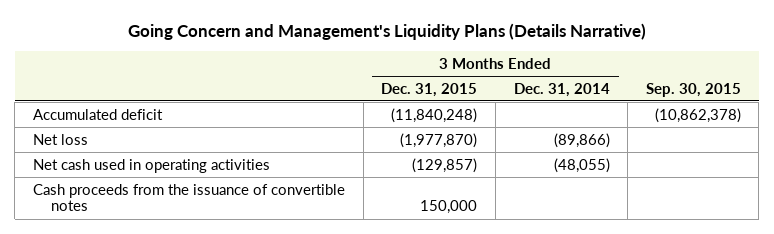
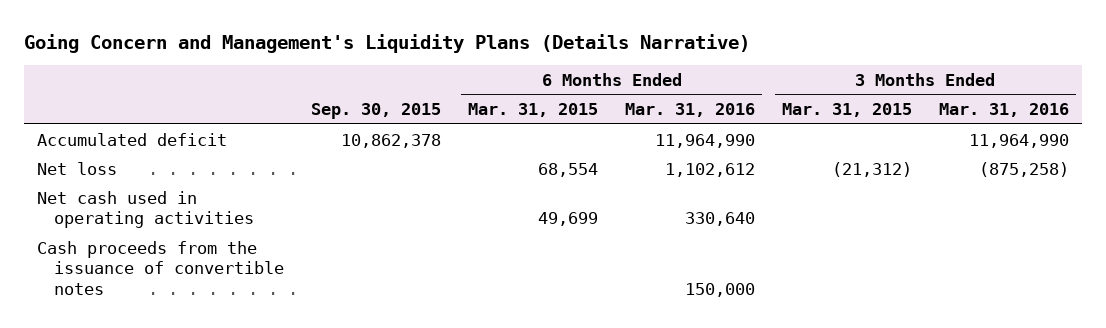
- | 3 Months Ended Dec. 31, 2015 | 3 Months Ended Dec. 31, 2014 | Sep. 30, 2015
+ | Sep. 30, 2015 | 6 Months Ended Mar. 31, 2015 | 6 Months Ended Mar. 31, 2016 | 3 Months Ended Mar. 31, 2015 | 3 Months Ended Mar. 31, 2016
- Accumulated deficit | (11,840,248) | | (10,862,378)
+ Accumulated deficit | 10,862,378 | | 11,964,990 | | 11,964,990

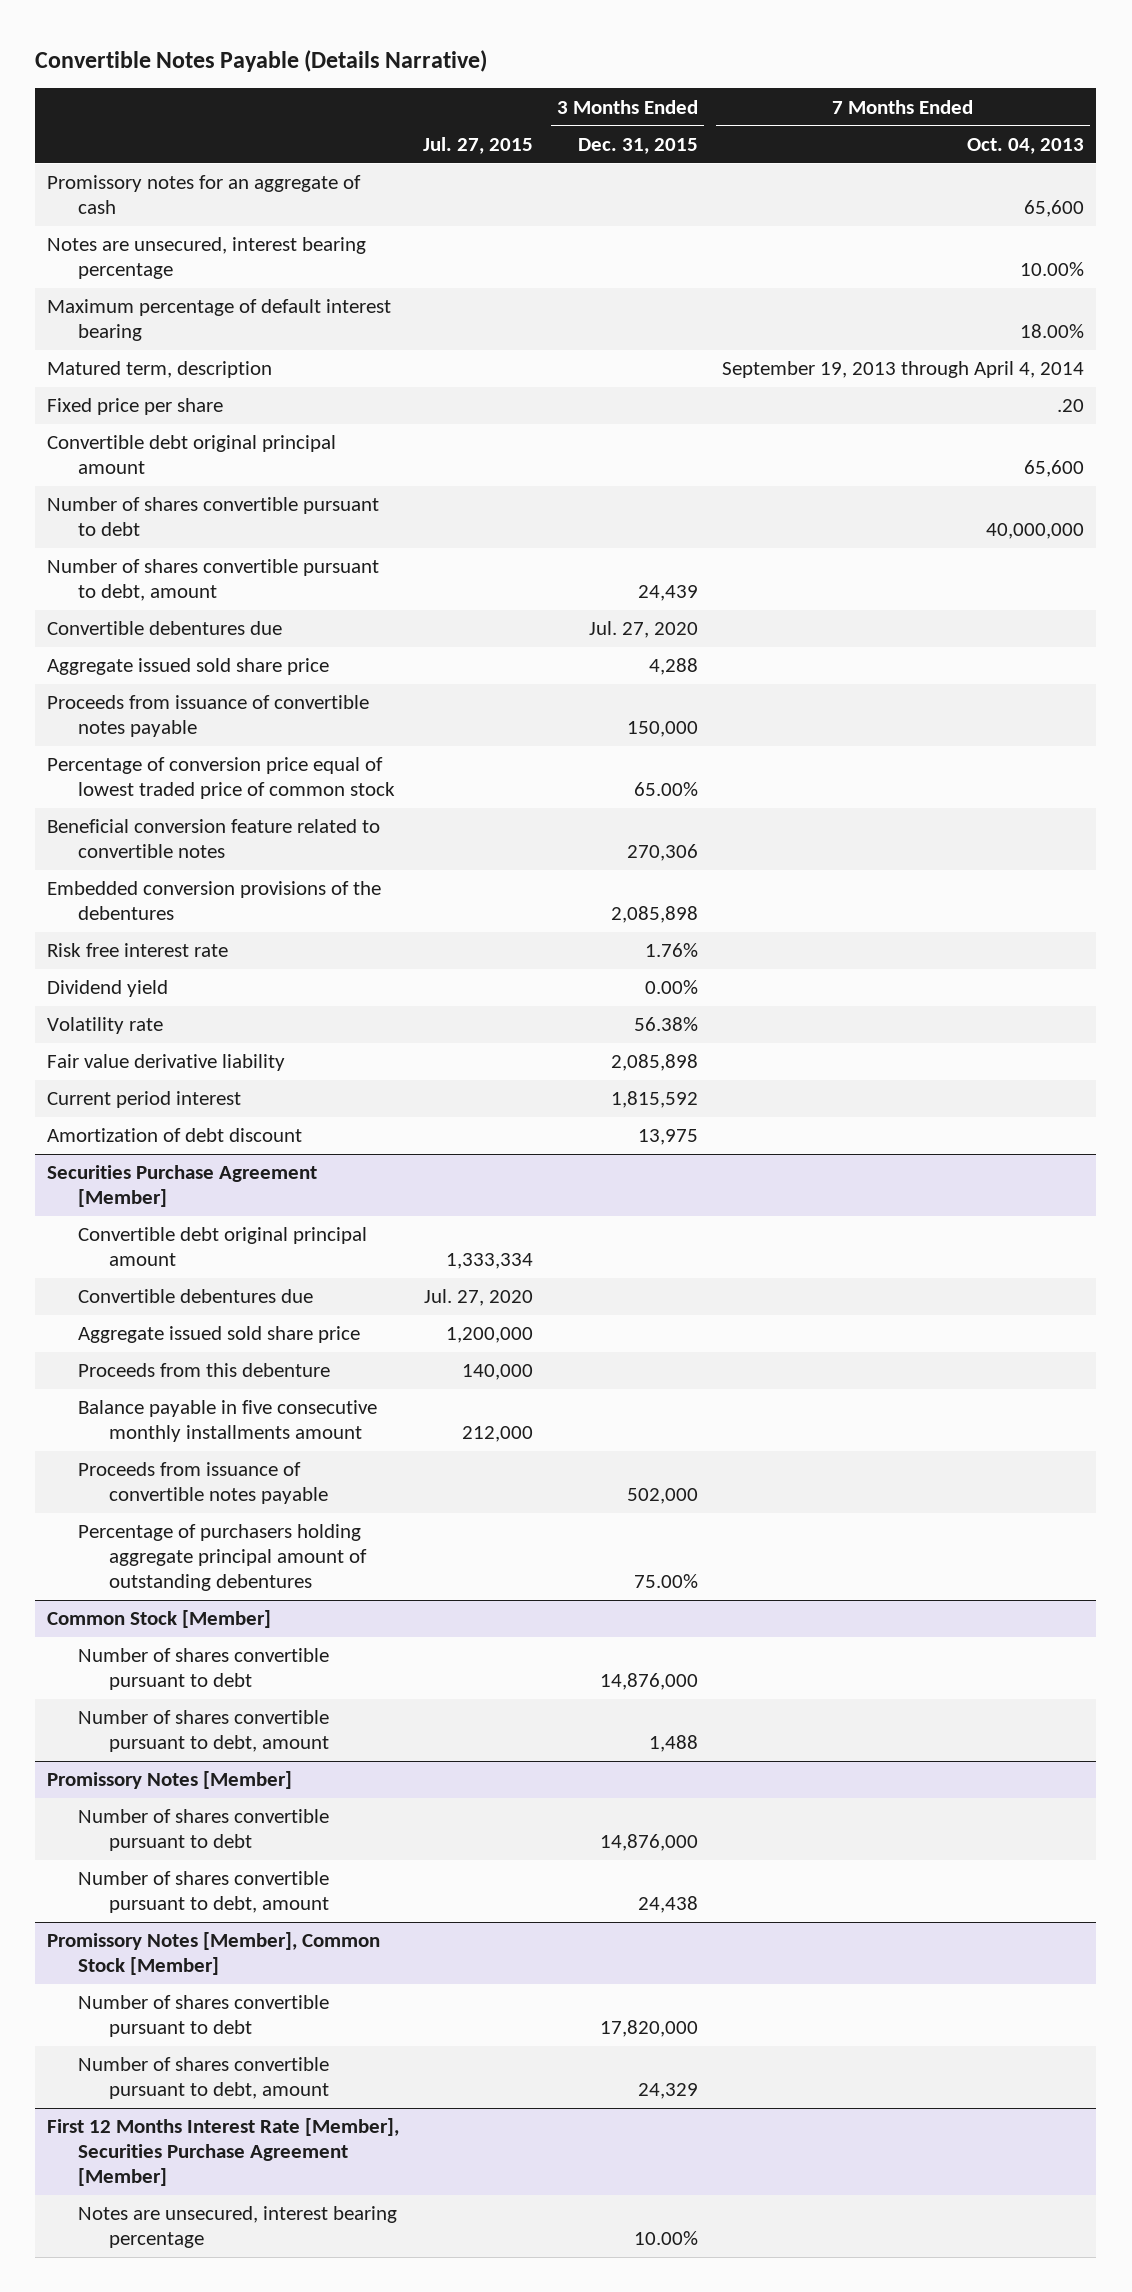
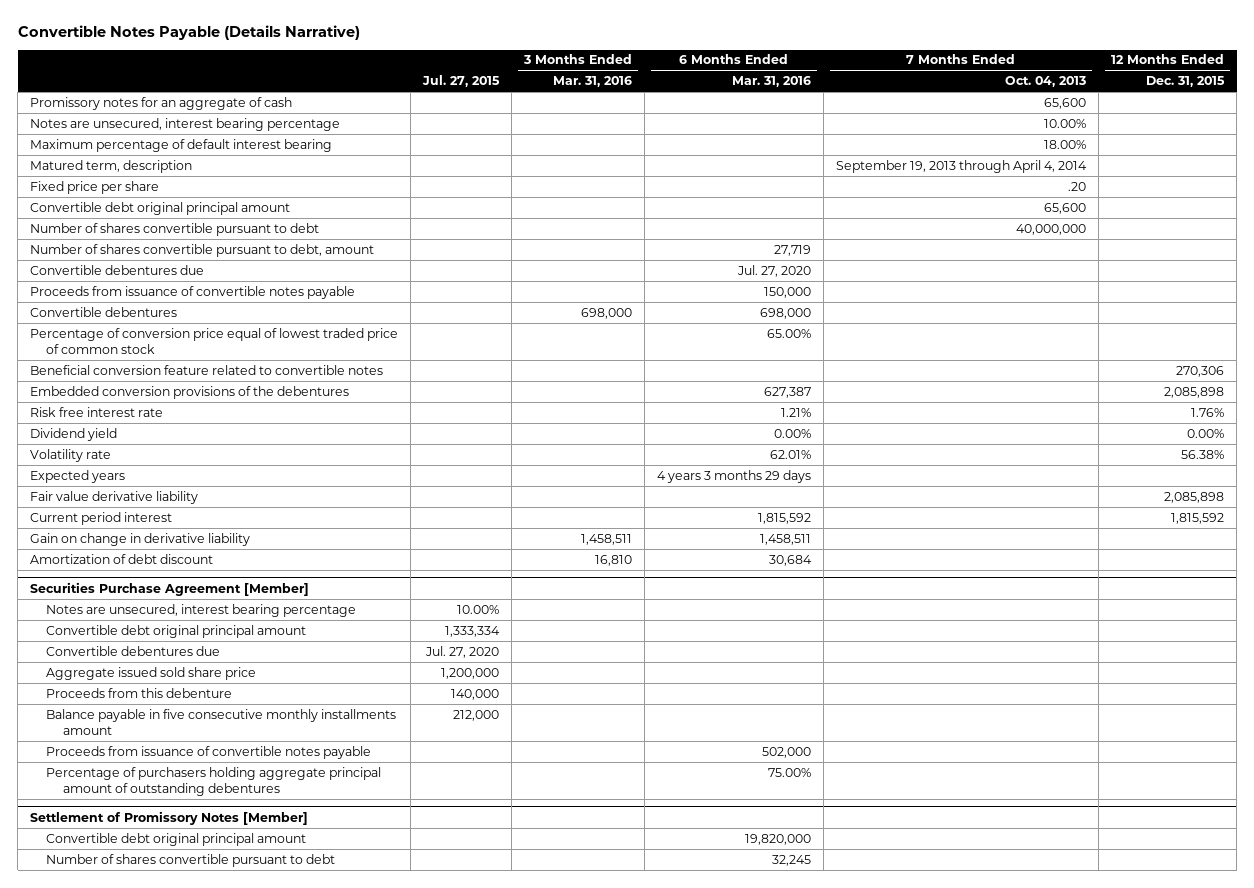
- | Jul. 27, 2015 | 3 Months Ended Dec. 31, 2015 | 7 Months Ended Oct. 04, 2013
+ | Jul. 27, 2015 | 3 Months Ended Mar. 31, 2016 | 6 Months Ended Mar. 31, 2016 | 7 Months Ended Oct. 04, 2013 | 12 Months Ended Dec. 31, 2015
- Aggregate issued sold share price | | 4,288 |
+ Convertible debentures | | 698,000 | 698,000 | |
+ Expected years | | | 4 years 3 months 29 days | |
+ Gain on change in derivative liability | | 1,458,511 | 1,458,511 | |
@ Securities Purchase Agreement [Member]
+ Notes are unsecured, interest bearing percentage | 10.00% | | | |
- Common Stock [Member]
- Number of shares convertible pursuant to debt | | 14,876,000 |
- Number of shares convertible pursuant to debt, amount | | 1,488 |
- Promissory Notes [Member]
- Number of shares convertible pursuant to debt | | 14,876,000 |
- Number of shares convertible pursuant to debt, amount | | 24,438 |
- Promissory Notes [Member], Common Stock [Member]
- Number of shares convertible pursuant to debt | | 17,820,000 |
- Number of shares convertible pursuant to debt, amount | | 24,329 |
- First 12 Months Interest Rate [Member], Securities Purchase Agreement [Member]
- Notes are unsecured, interest bearing percentage | | 10.00% |
+ Settlement of Promissory Notes [Member]
+ Convertible debt original principal amount | | | 19,820,000 | |
+ Number of shares convertible pursuant to debt | | | 32,245 | |

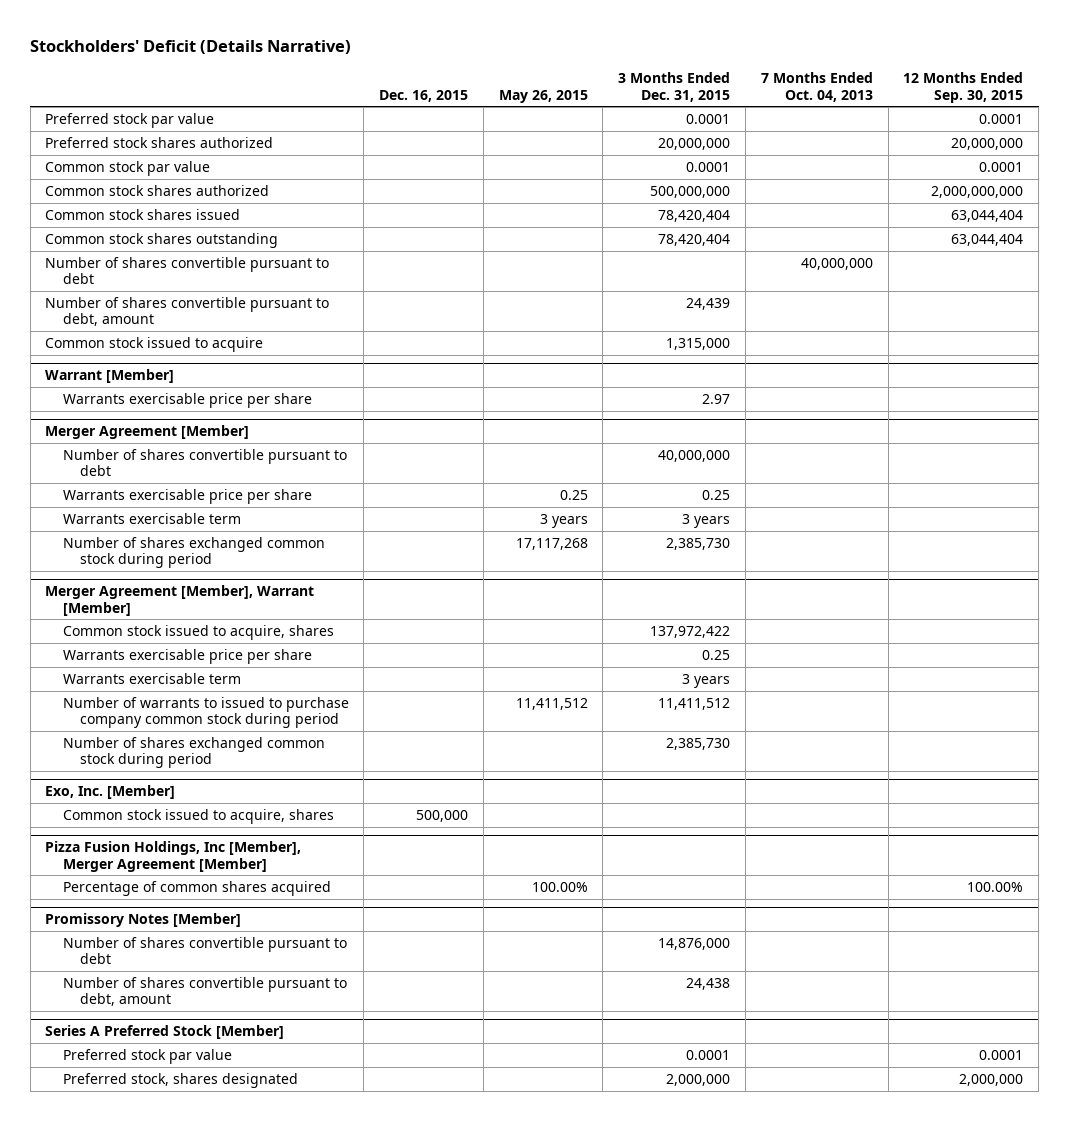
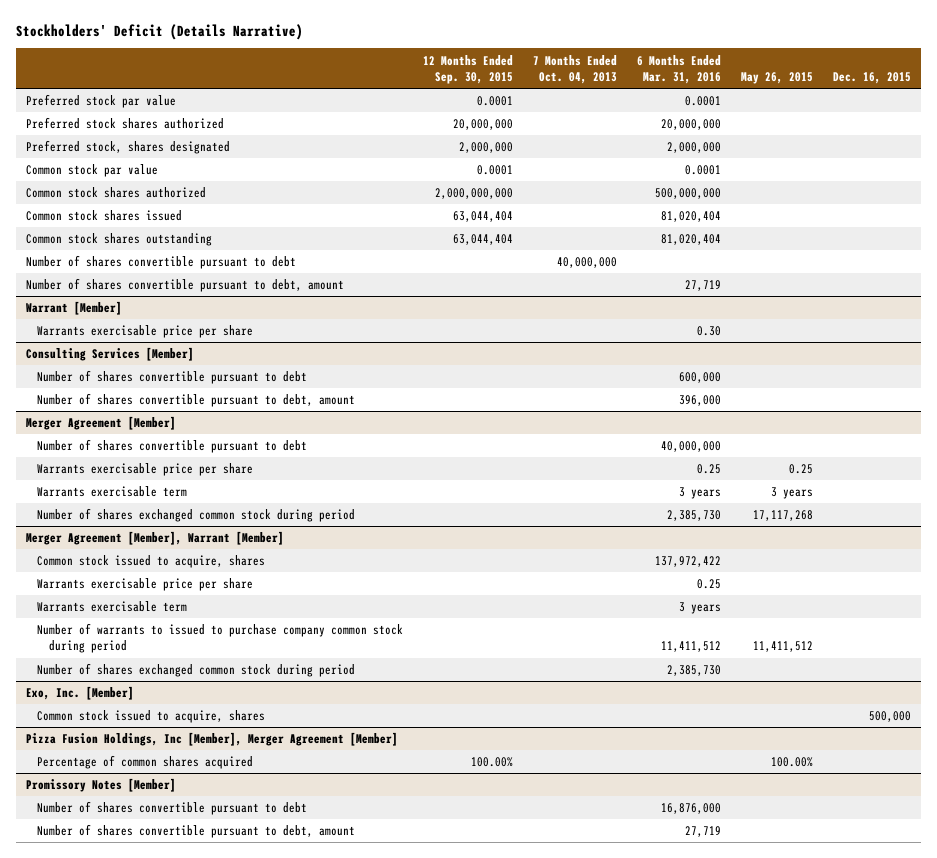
- | Dec. 16, 2015 | May 26, 2015 | 3 Months Ended Dec. 31, 2015 | 7 Months Ended Oct. 04, 2013 | 12 Months Ended Sep. 30, 2015
+ | 12 Months Ended Sep. 30, 2015 | 7 Months Ended Oct. 04, 2013 | 6 Months Ended Mar. 31, 2016 | May 26, 2015 | Dec. 16, 2015
+ Preferred stock, shares designated | 2,000,000 | | 2,000,000 | |
- Common stock issued to acquire | | | 1,315,000 | |
+ Consulting Services [Member]
+ Number of shares convertible pursuant to debt | | | 600,000 | |
+ Number of shares convertible pursuant to debt, amount | | | 396,000 | |
- Series A Preferred Stock [Member]
- Preferred stock par value | | | 0.0001 | | 0.0001
- Preferred stock, shares designated | | | 2,000,000 | | 2,000,000

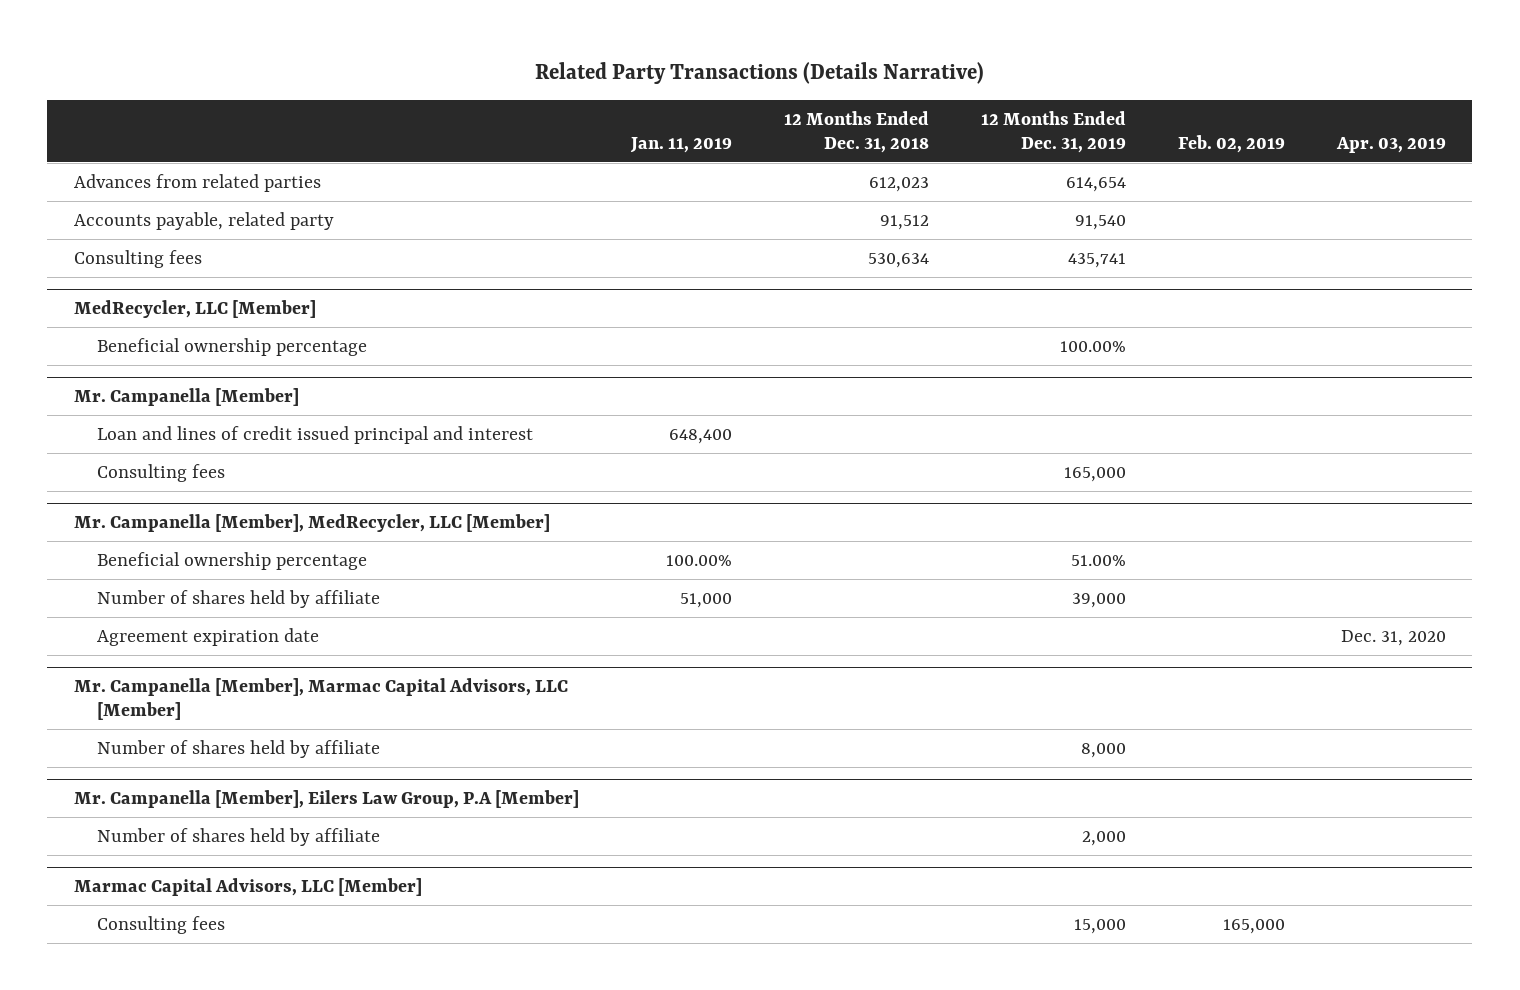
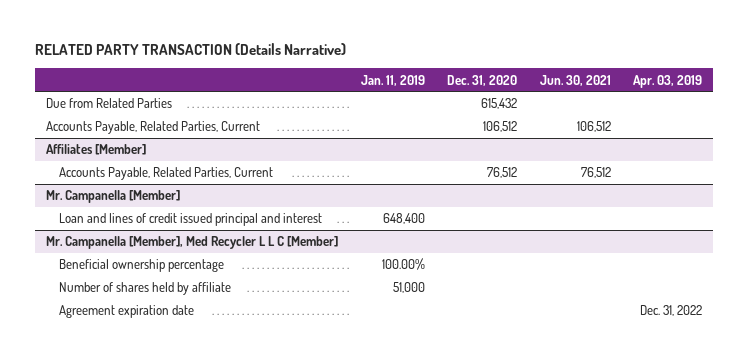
- Related Party Transactions (Details Narrative)
+ RELATED PARTY TRANSACTION (Details Narrative)
- | Jan. 11, 2019 | 12 Months Ended Dec. 31, 2018 | 12 Months Ended Dec. 31, 2019 | Feb. 02, 2019 | Apr. 03, 2019
+ | Jan. 11, 2019 | Dec. 31, 2020 | Jun. 30, 2021 | Apr. 03, 2019
- Advances from related parties | | 612,023 | 614,654 | |
- Accounts payable, related party | | 91,512 | 91,540 | |
- Consulting fees | | 530,634 | 435,741 | |
- MedRecycler, LLC [Member]
- Beneficial ownership percentage | | | 100.00% | |
+ Due from Related Parties | | 615,432 | |
+ Accounts Payable, Related Parties, Current | | 106,512 | 106,512 |
+ Affiliates [Member]
+ Accounts Payable, Related Parties, Current | | 76,512 | 76,512 |
@ Mr. Campanella [Member]
- Consulting fees | | | 165,000 | |
- Mr. Campanella [Member], MedRecycler, LLC [Member]
+ Mr. Campanella [Member], Med Recycler L L C [Member]
- Agreement expiration date | | | | | Dec. 31, 2020
- Mr. Campanella [Member], Marmac Capital Advisors, LLC [Member]
- Number of shares held by affiliate | | | 8,000 | |
- Mr. Campanella [Member], Eilers Law Group, P.A [Member]
- Number of shares held by affiliate | | | 2,000 | |
- Marmac Capital Advisors, LLC [Member]
- Consulting fees | | | 15,000 | 165,000 |
+ Agreement expiration date | | | | Dec. 31, 2022

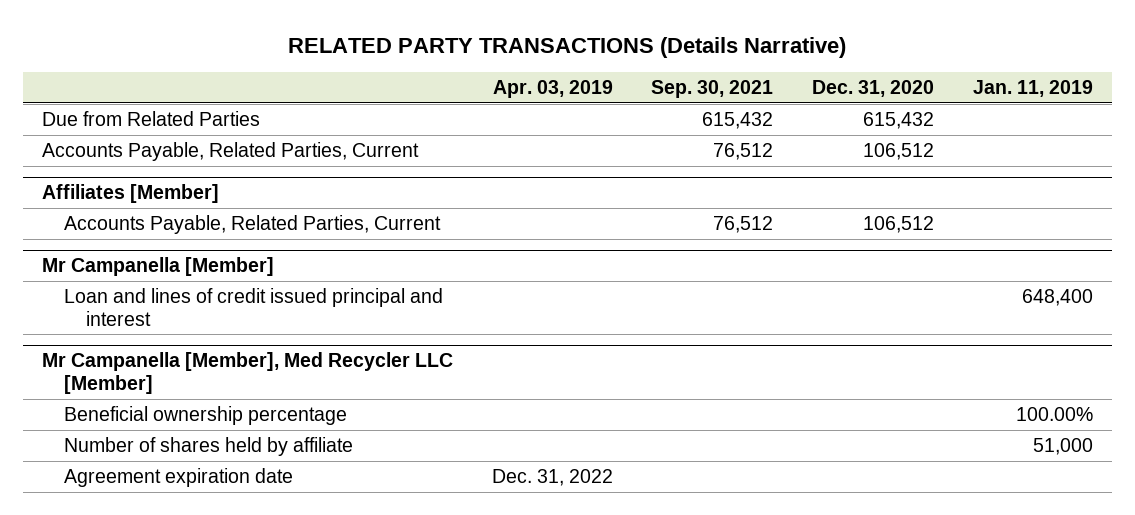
- RELATED PARTY TRANSACTION (Details Narrative)
+ RELATED PARTY TRANSACTIONS (Details Narrative)
- | Jan. 11, 2019 | Dec. 31, 2020 | Jun. 30, 2021 | Apr. 03, 2019
+ | Apr. 03, 2019 | Sep. 30, 2021 | Dec. 31, 2020 | Jan. 11, 2019
@ Affiliates [Member]
- Accounts Payable, Related Parties, Current | | 76,512 | 76,512 |
- Mr. Campanella [Member]
@ Affiliates [Member]
+ Accounts Payable, Related Parties, Current | | 76,512 | 106,512 |
+ Mr Campanella [Member]
- Mr. Campanella [Member], Med Recycler L L C [Member]
+ Mr Campanella [Member], Med Recycler LLC [Member]

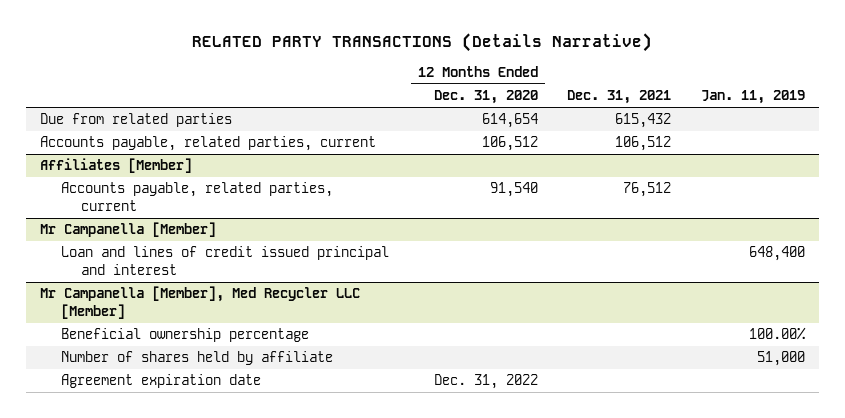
- | Apr. 03, 2019 | Sep. 30, 2021 | Dec. 31, 2020 | Jan. 11, 2019
+ | 12 Months Ended Dec. 31, 2020 | Dec. 31, 2021 | Jan. 11, 2019
- Due from Related Parties | | 615,432 | 615,432 |
- Accounts Payable, Related Parties, Current | | 76,512 | 106,512 |
+ Due from related parties | 614,654 | 615,432 |
+ Accounts payable, related parties, current | 106,512 | 106,512 |
@ Affiliates [Member]
- Accounts Payable, Related Parties, Current | | 76,512 | 106,512 |
+ Accounts payable, related parties, current | 91,540 | 76,512 |

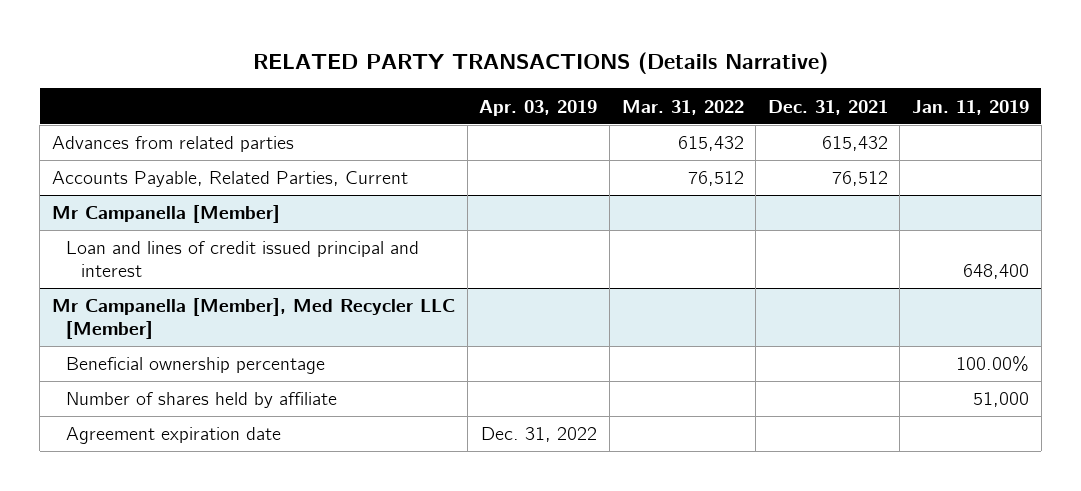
- | 12 Months Ended Dec. 31, 2020 | Dec. 31, 2021 | Jan. 11, 2019
+ | Apr. 03, 2019 | Mar. 31, 2022 | Dec. 31, 2021 | Jan. 11, 2019
- Due from related parties | 614,654 | 615,432 |
- Accounts payable, related parties, current | 106,512 | 106,512 |
- Affiliates [Member]
- Accounts payable, related parties, current | 91,540 | 76,512 |
+ Advances from related parties | | 615,432 | 615,432 |
+ Accounts Payable, Related Parties, Current | | 76,512 | 76,512 |

